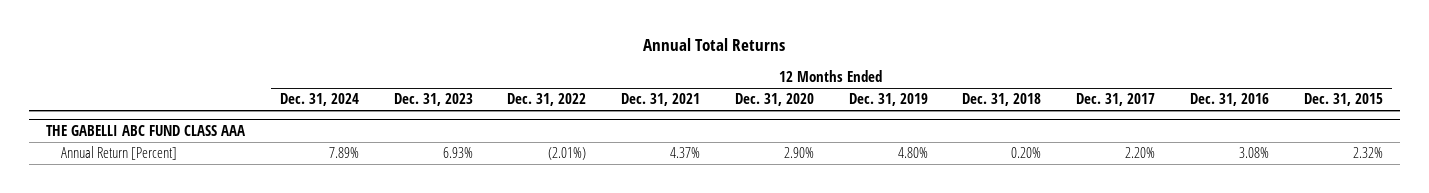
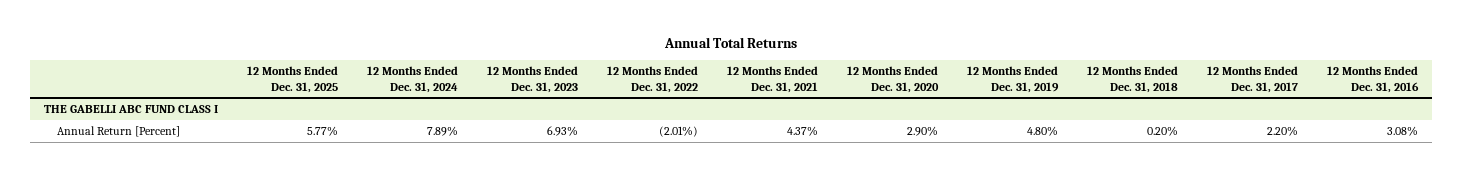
- | 12 Months Ended Dec. 31, 2024 | 12 Months Ended Dec. 31, 2023 | 12 Months Ended Dec. 31, 2022 | 12 Months Ended Dec. 31, 2021 | 12 Months Ended Dec. 31, 2020 | 12 Months Ended Dec. 31, 2019 | 12 Months Ended Dec. 31, 2018 | 12 Months Ended Dec. 31, 2017 | 12 Months Ended Dec. 31, 2016 | 12 Months Ended Dec. 31, 2015
+ | 12 Months Ended Dec. 31, 2025 | 12 Months Ended Dec. 31, 2024 | 12 Months Ended Dec. 31, 2023 | 12 Months Ended Dec. 31, 2022 | 12 Months Ended Dec. 31, 2021 | 12 Months Ended Dec. 31, 2020 | 12 Months Ended Dec. 31, 2019 | 12 Months Ended Dec. 31, 2018 | 12 Months Ended Dec. 31, 2017 | 12 Months Ended Dec. 31, 2016
- THE GABELLI ABC FUND CLASS AAA
+ THE GABELLI ABC FUND CLASS I

